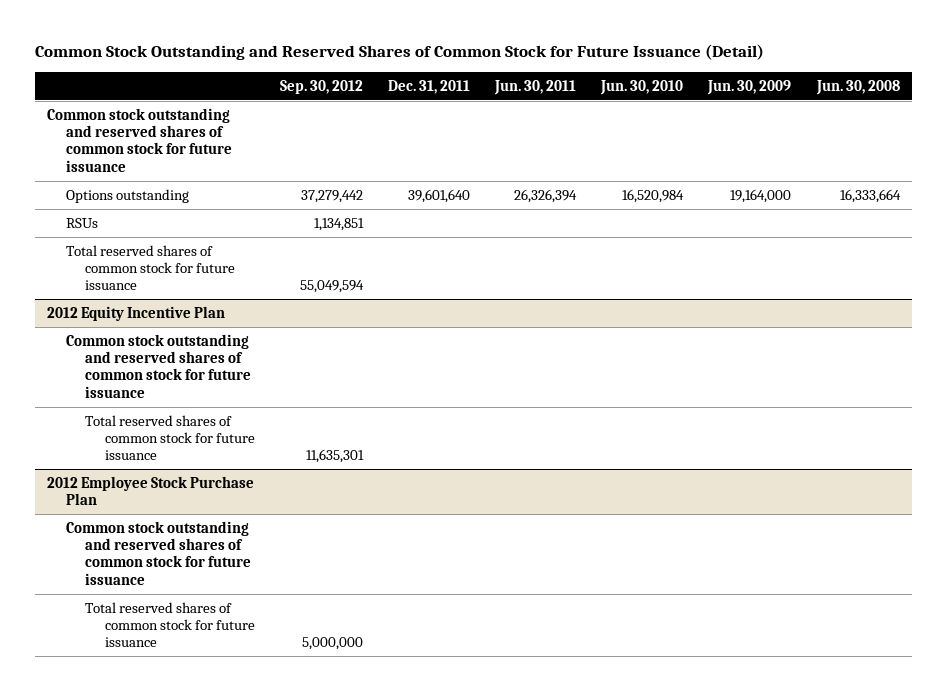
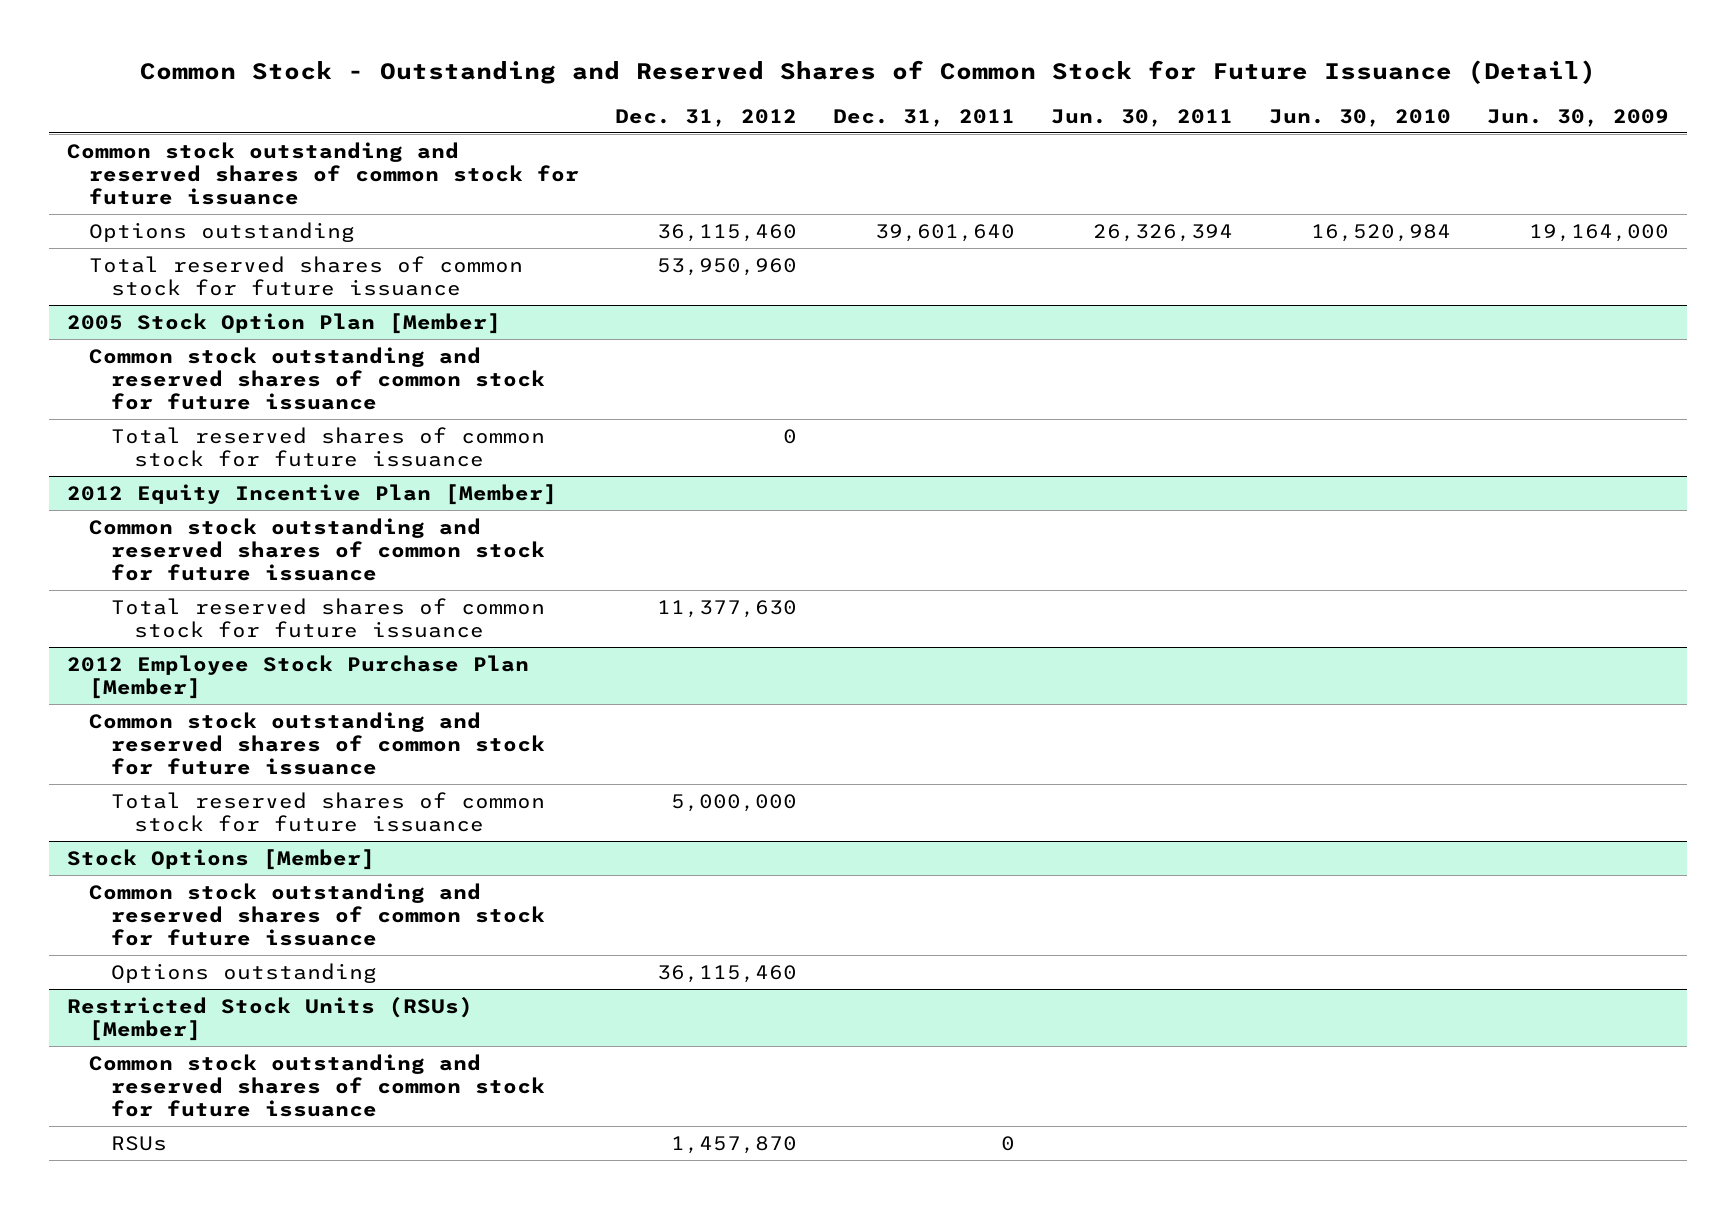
- Common Stock Outstanding and Reserved Shares of Common Stock for Future Issuance (Detail)
+ Common Stock - Outstanding and Reserved Shares of Common Stock for Future Issuance (Detail)
- | Sep. 30, 2012 | Dec. 31, 2011 | Jun. 30, 2011 | Jun. 30, 2010 | Jun. 30, 2009 | Jun. 30, 2008
+ | Dec. 31, 2012 | Dec. 31, 2011 | Jun. 30, 2011 | Jun. 30, 2010 | Jun. 30, 2009
- RSUs | 1,134,851 | | | | |
- 2012 Equity Incentive Plan
+ 2005 Stock Option Plan [Member]
+ Common stock outstanding and reserved shares of common stock for future issuance
+ Total reserved shares of common stock for future issuance | 0 | | | |
+ 2012 Equity Incentive Plan [Member]
- 2012 Employee Stock Purchase Plan
+ 2012 Employee Stock Purchase Plan [Member]
+ Stock Options [Member]
+ Common stock outstanding and reserved shares of common stock for future issuance
+ Options outstanding | 36,115,460 | | | |
+ Restricted Stock Units (RSUs) [Member]
+ Common stock outstanding and reserved shares of common stock for future issuance
+ RSUs | 1,457,870 | 0 | | |

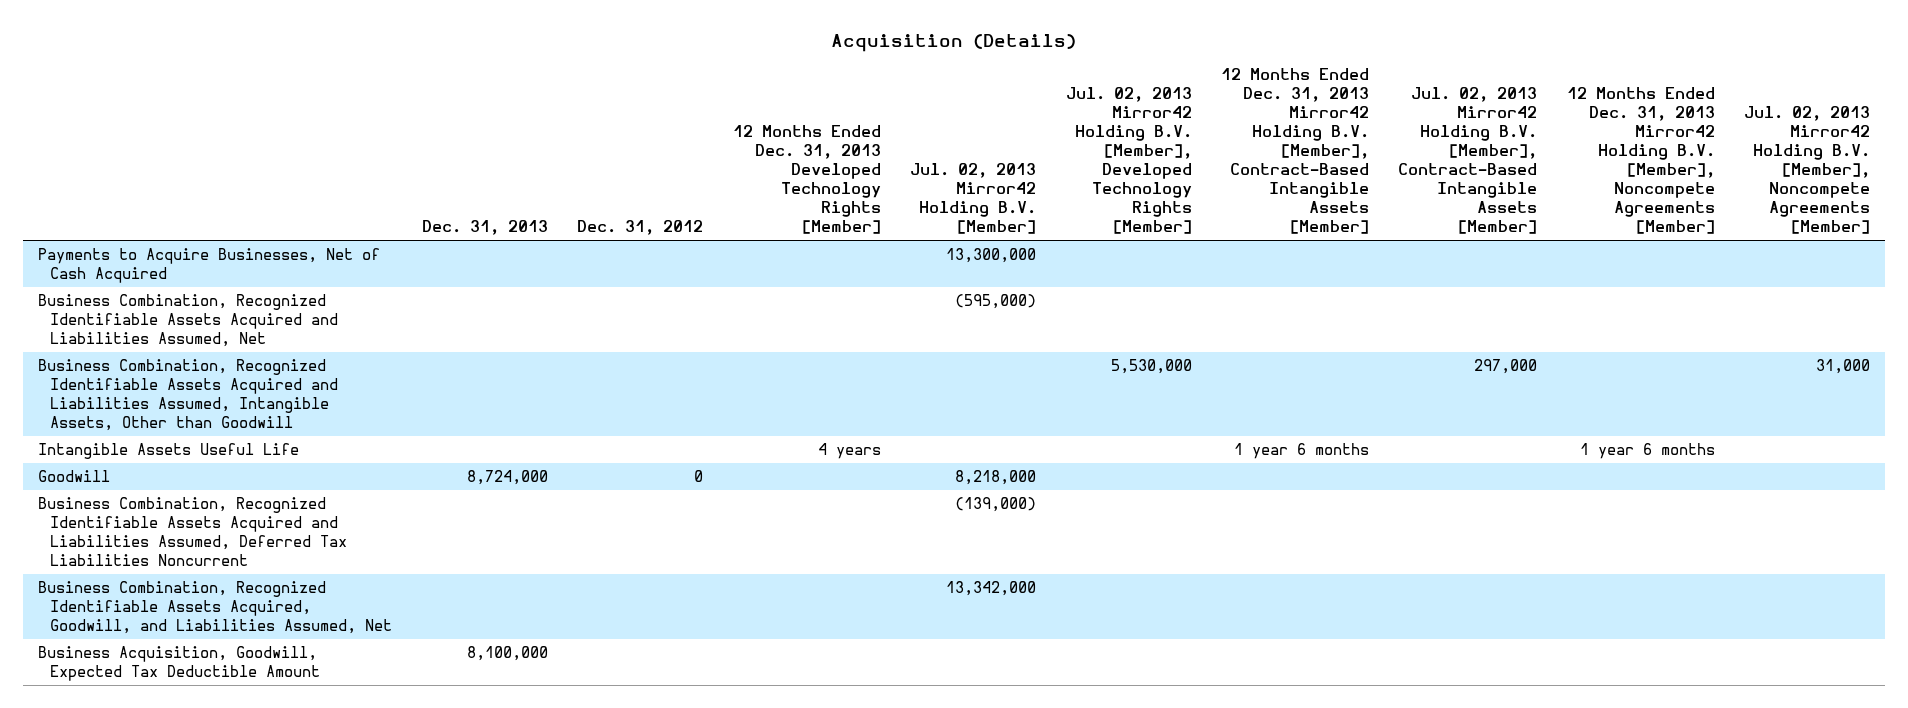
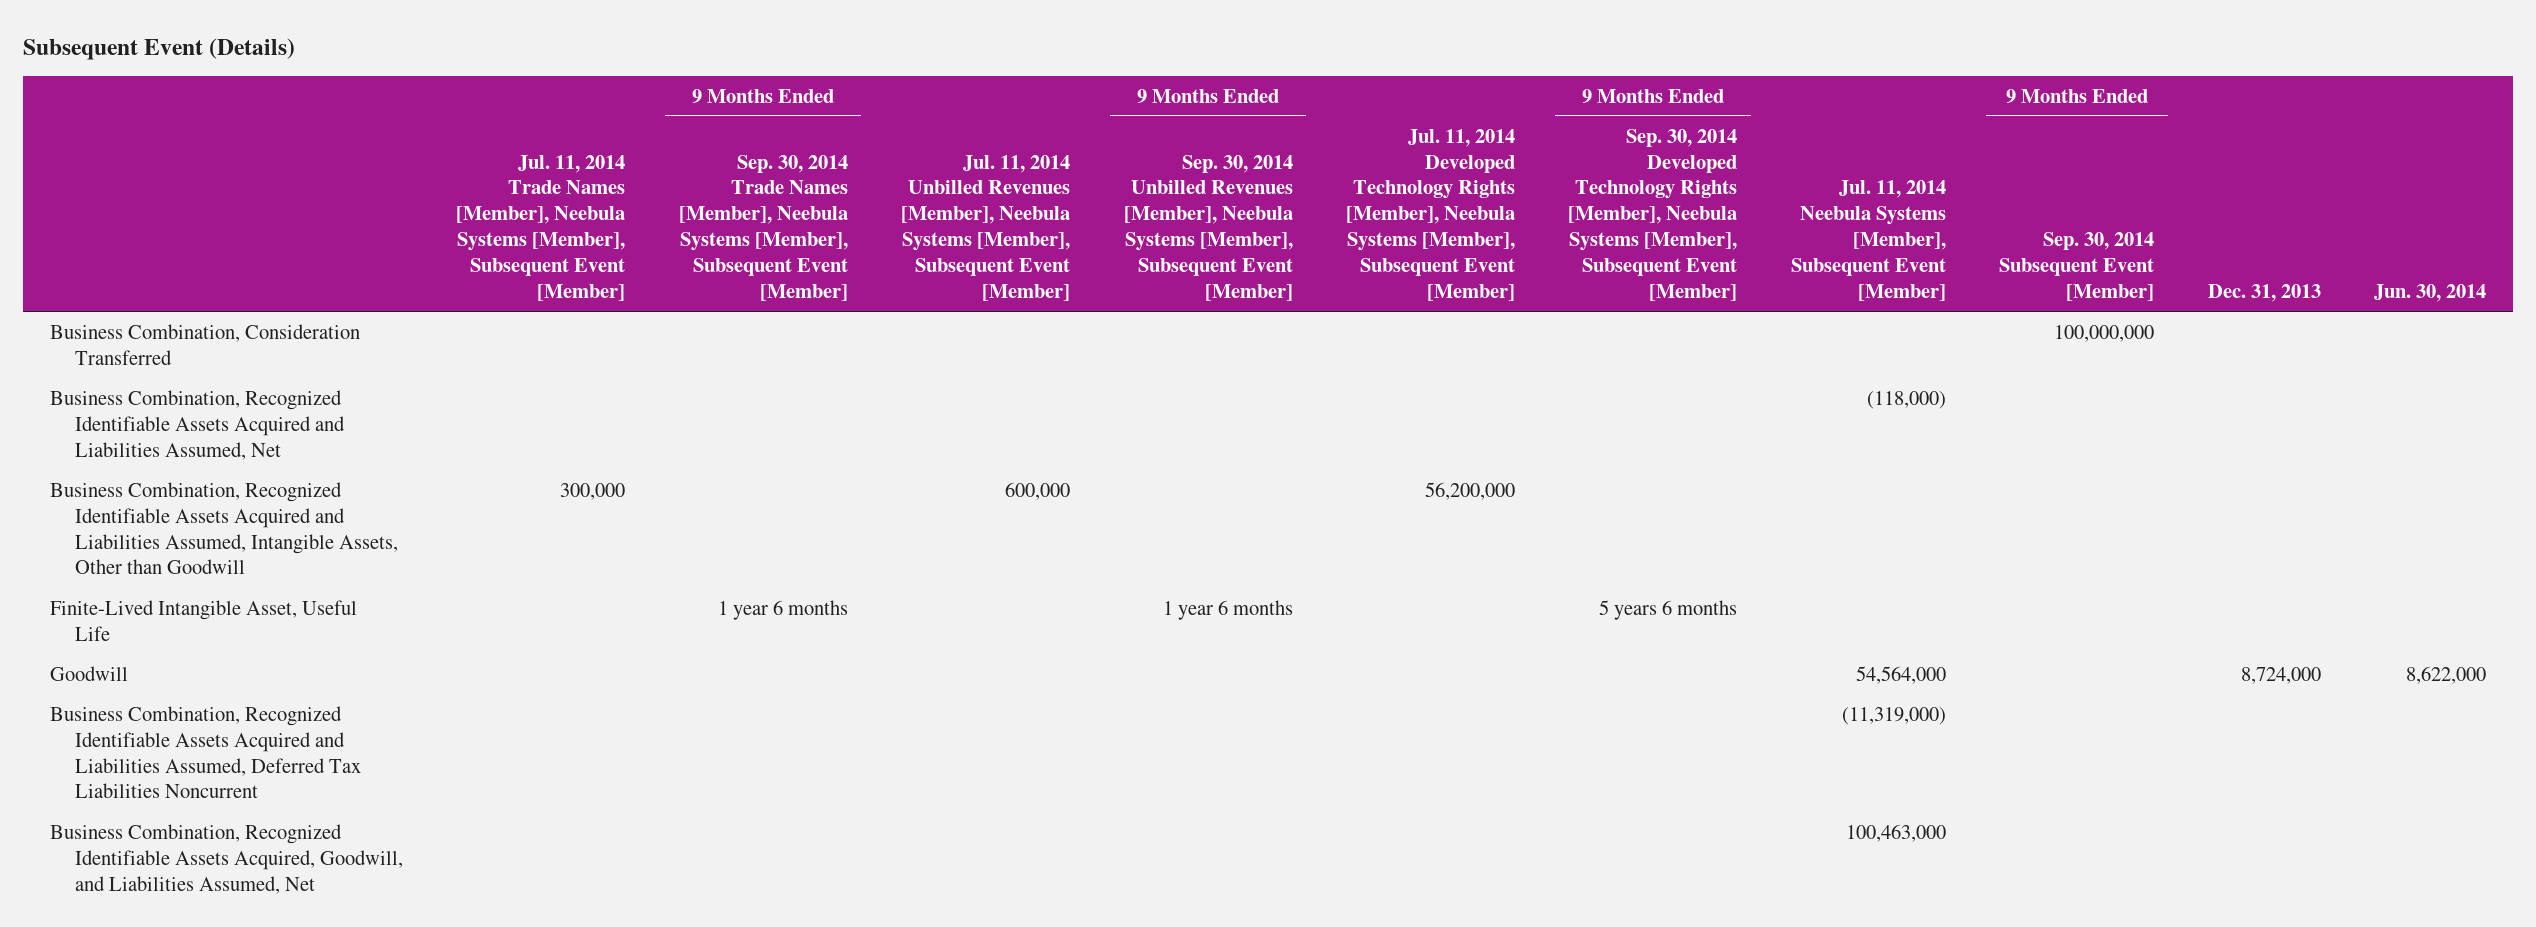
- Acquisition (Details)
+ Subsequent Event (Details)
- | Dec. 31, 2013 | Dec. 31, 2012 | 12 Months Ended Dec. 31, 2013 Developed Technology Rights [Member] | Jul. 02, 2013 Mirror42 Holding B.V. [Member] | Jul. 02, 2013 Mirror42 Holding B.V. [Member], Developed Technology Rights [Member] | 12 Months Ended Dec. 31, 2013 Mirror42 Holding B.V. [Member], Contract-Based Intangible Assets [Member] | Jul. 02, 2013 Mirror42 Holding B.V. [Member], Contract-Based Intangible Assets [Member] | 12 Months Ended Dec. 31, 2013 Mirror42 Holding B.V. [Member], Noncompete Agreements [Member] | Jul. 02, 2013 Mirror42 Holding B.V. [Member], Noncompete Agreements [Member]
+ | Jul. 11, 2014 Trade Names [Member], Neebula Systems [Member], Subsequent Event [Member] | 9 Months Ended Sep. 30, 2014 Trade Names [Member], Neebula Systems [Member], Subsequent Event [Member] | Jul. 11, 2014 Unbilled Revenues [Member], Neebula Systems [Member], Subsequent Event [Member] | 9 Months Ended Sep. 30, 2014 Unbilled Revenues [Member], Neebula Systems [Member], Subsequent Event [Member] | Jul. 11, 2014 Developed Technology Rights [Member], Neebula Systems [Member], Subsequent Event [Member] | 9 Months Ended Sep. 30, 2014 Developed Technology Rights [Member], Neebula Systems [Member], Subsequent Event [Member] | Jul. 11, 2014 Neebula Systems [Member], Subsequent Event [Member] | 9 Months Ended Sep. 30, 2014 Subsequent Event [Member] | Dec. 31, 2013 | Jun. 30, 2014
- Payments to Acquire Businesses, Net of Cash Acquired | | | | 13,300,000 | | | | |
+ Business Combination, Consideration Transferred | | | | | | | | 100,000,000 | |
- Intangible Assets Useful Life | | | 4 years | | | 1 year 6 months | | 1 year 6 months |
+ Finite-Lived Intangible Asset, Useful Life | | 1 year 6 months | | 1 year 6 months | | 5 years 6 months | | | |
- Business Acquisition, Goodwill, Expected Tax Deductible Amount | 8,100,000 | | | | | | | |

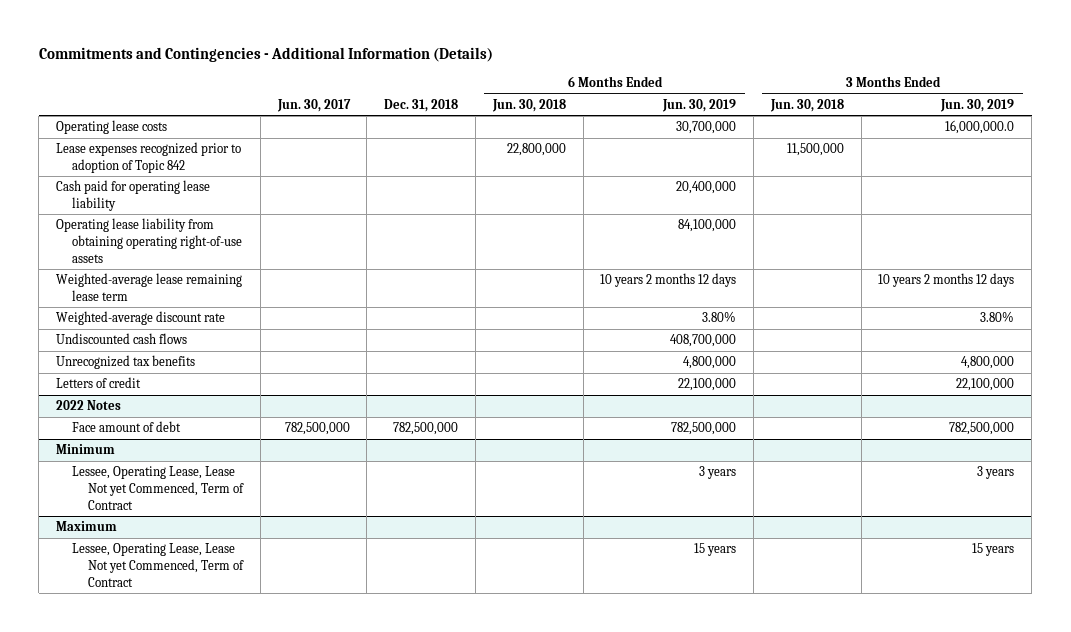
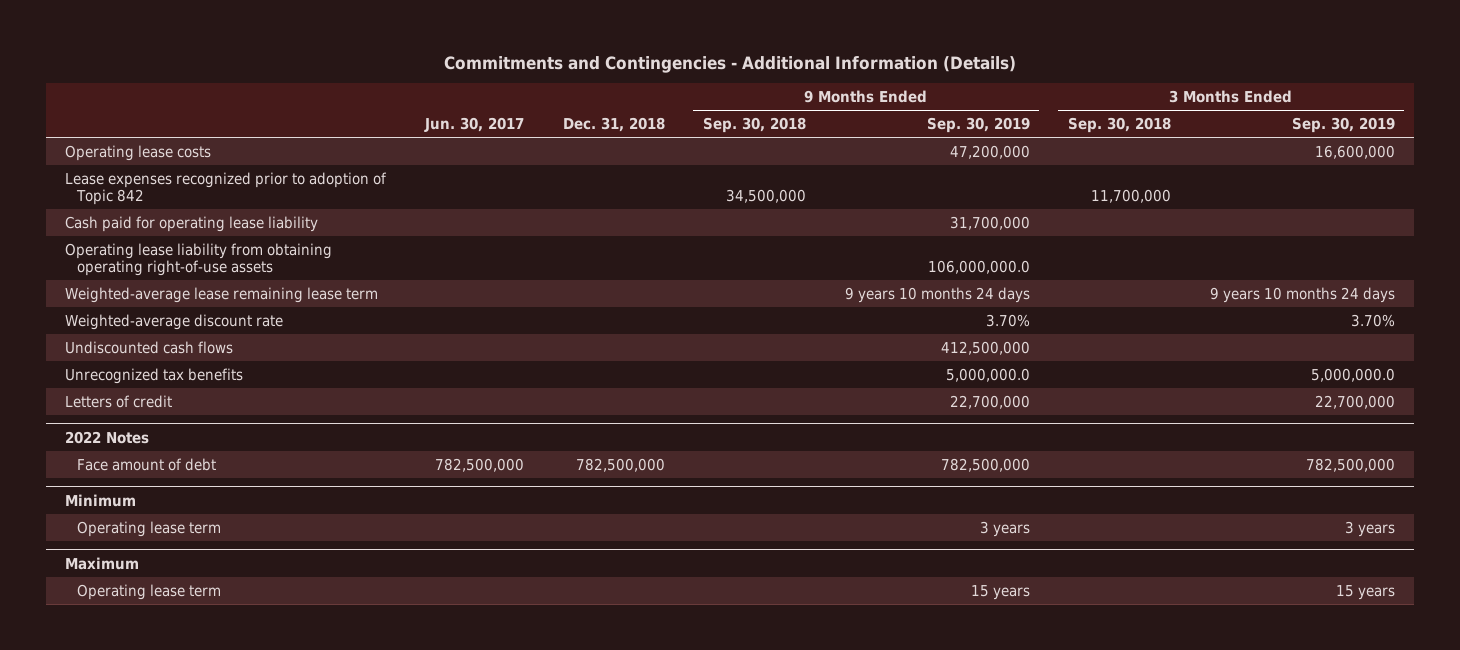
- | Jun. 30, 2017 | Dec. 31, 2018 | 6 Months Ended Jun. 30, 2018 | 6 Months Ended Jun. 30, 2019 | 3 Months Ended Jun. 30, 2018 | 3 Months Ended Jun. 30, 2019
+ | Jun. 30, 2017 | Dec. 31, 2018 | 9 Months Ended Sep. 30, 2018 | 9 Months Ended Sep. 30, 2019 | 3 Months Ended Sep. 30, 2018 | 3 Months Ended Sep. 30, 2019
@ Minimum
- Lessee, Operating Lease, Lease Not yet Commenced, Term of Contract | | | | 3 years | | 3 years
+ Operating lease term | | | | 3 years | | 3 years
@ Maximum
- Lessee, Operating Lease, Lease Not yet Commenced, Term of Contract | | | | 15 years | | 15 years
+ Operating lease term | | | | 15 years | | 15 years

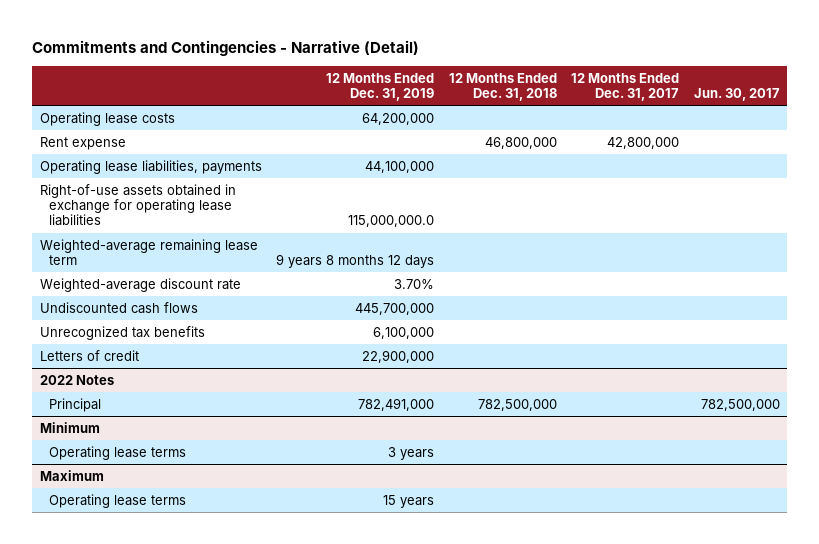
- Commitments and Contingencies - Additional Information (Details)
+ Commitments and Contingencies - Narrative (Detail)
- | Jun. 30, 2017 | Dec. 31, 2018 | 9 Months Ended Sep. 30, 2018 | 9 Months Ended Sep. 30, 2019 | 3 Months Ended Sep. 30, 2018 | 3 Months Ended Sep. 30, 2019
+ | 12 Months Ended Dec. 31, 2019 | 12 Months Ended Dec. 31, 2018 | 12 Months Ended Dec. 31, 2017 | Jun. 30, 2017
- Lease expenses recognized prior to adoption of Topic 842 | | | 34,500,000 | | 11,700,000 |
- Cash paid for operating lease liability | | | | 31,700,000 | |
- Operating lease liability from obtaining operating right-of-use assets | | | | 106,000,000.0 | |
- Weighted-average lease remaining lease term | | | | 9 years 10 months 24 days | | 9 years 10 months 24 days
+ Rent expense | | 46,800,000 | 42,800,000 |
+ Operating lease liabilities, payments | 44,100,000 | | |
+ Right-of-use assets obtained in exchange for operating lease liabilities | 115,000,000.0 | | |
+ Weighted-average remaining lease term | 9 years 8 months 12 days | | |
@ 2022 Notes
- Face amount of debt | 782,500,000 | 782,500,000 | | 782,500,000 | | 782,500,000
+ Principal | 782,491,000 | 782,500,000 | | 782,500,000
@ Minimum
- Operating lease term | | | | 3 years | | 3 years
+ Operating lease terms | 3 years | | |
@ Maximum
- Operating lease term | | | | 15 years | | 15 years
+ Operating lease terms | 15 years | | |

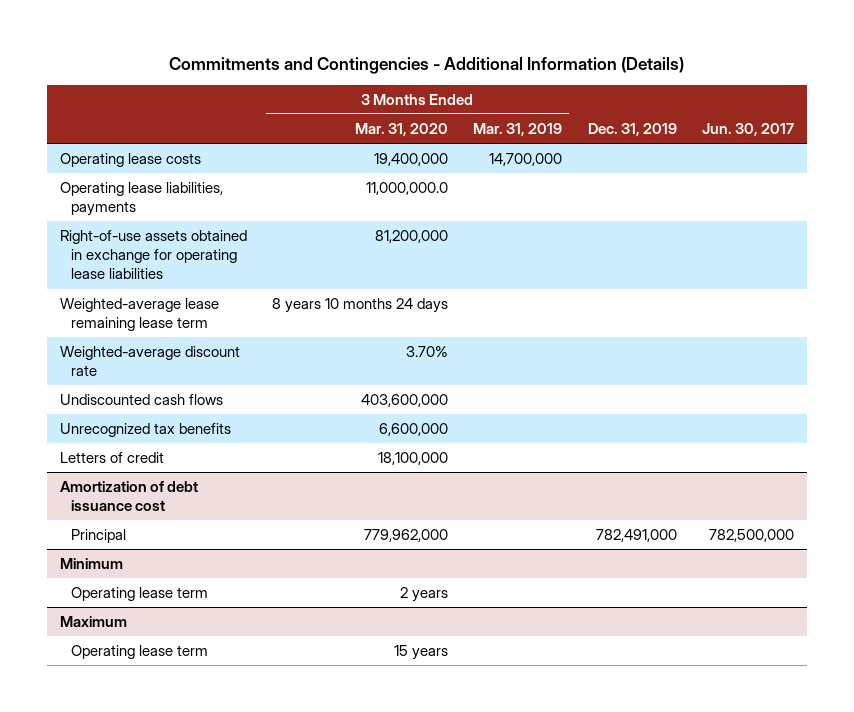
- Commitments and Contingencies - Narrative (Detail)
+ Commitments and Contingencies - Additional Information (Details)
- | 12 Months Ended Dec. 31, 2019 | 12 Months Ended Dec. 31, 2018 | 12 Months Ended Dec. 31, 2017 | Jun. 30, 2017
+ | 3 Months Ended Mar. 31, 2020 | 3 Months Ended Mar. 31, 2019 | Dec. 31, 2019 | Jun. 30, 2017
- Rent expense | | 46,800,000 | 42,800,000 |
- Weighted-average remaining lease term | 9 years 8 months 12 days | | |
+ Weighted-average lease remaining lease term | 8 years 10 months 24 days | | |
- 2022 Notes
+ Amortization of debt issuance cost
@ Minimum
- Operating lease terms | 3 years | | |
+ Operating lease term | 2 years | | |
@ Maximum
- Operating lease terms | 15 years | | |
+ Operating lease term | 15 years | | |

